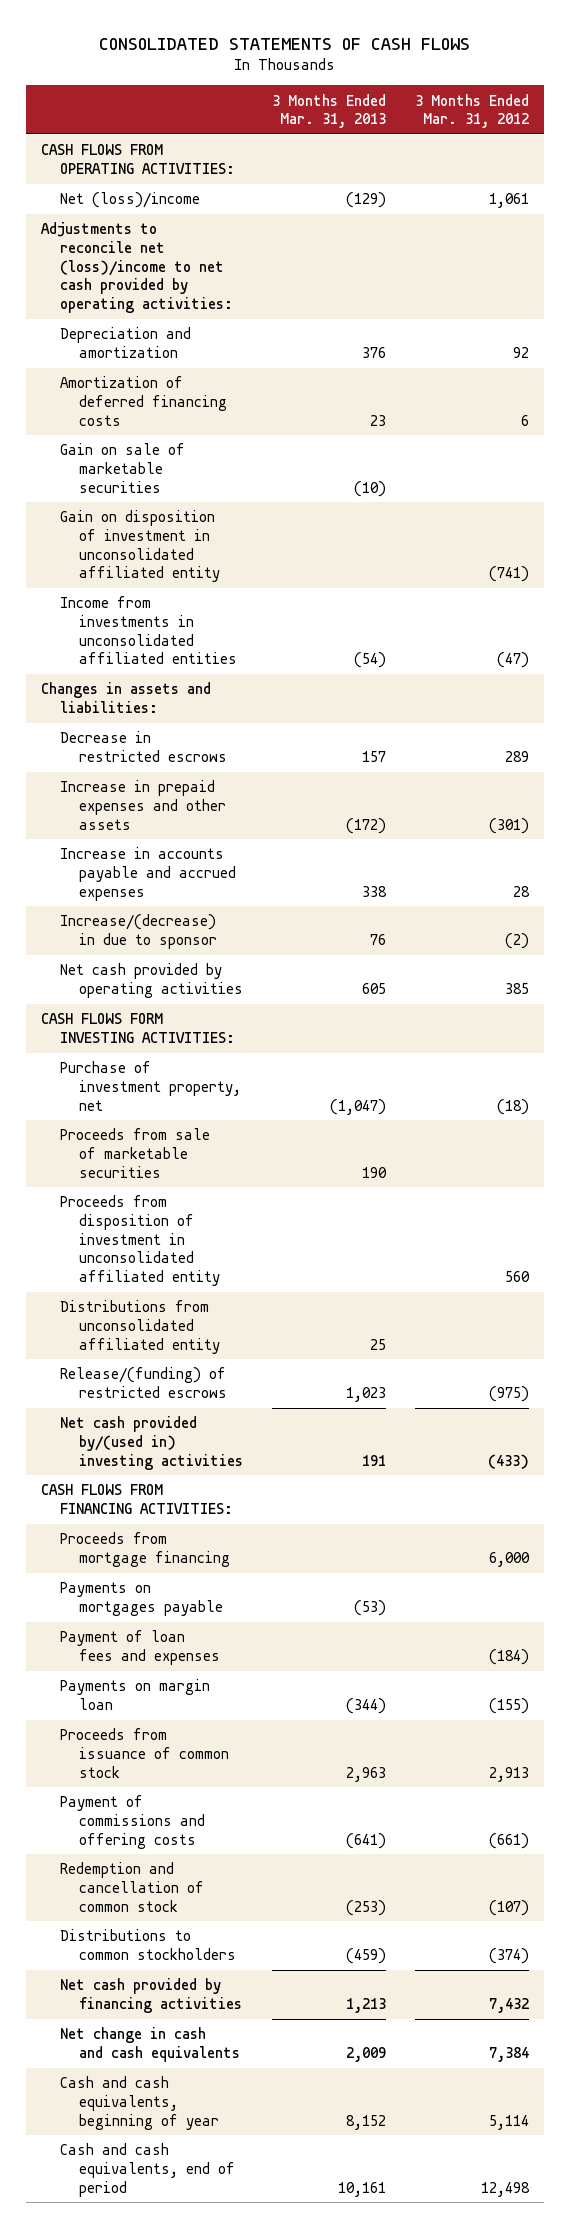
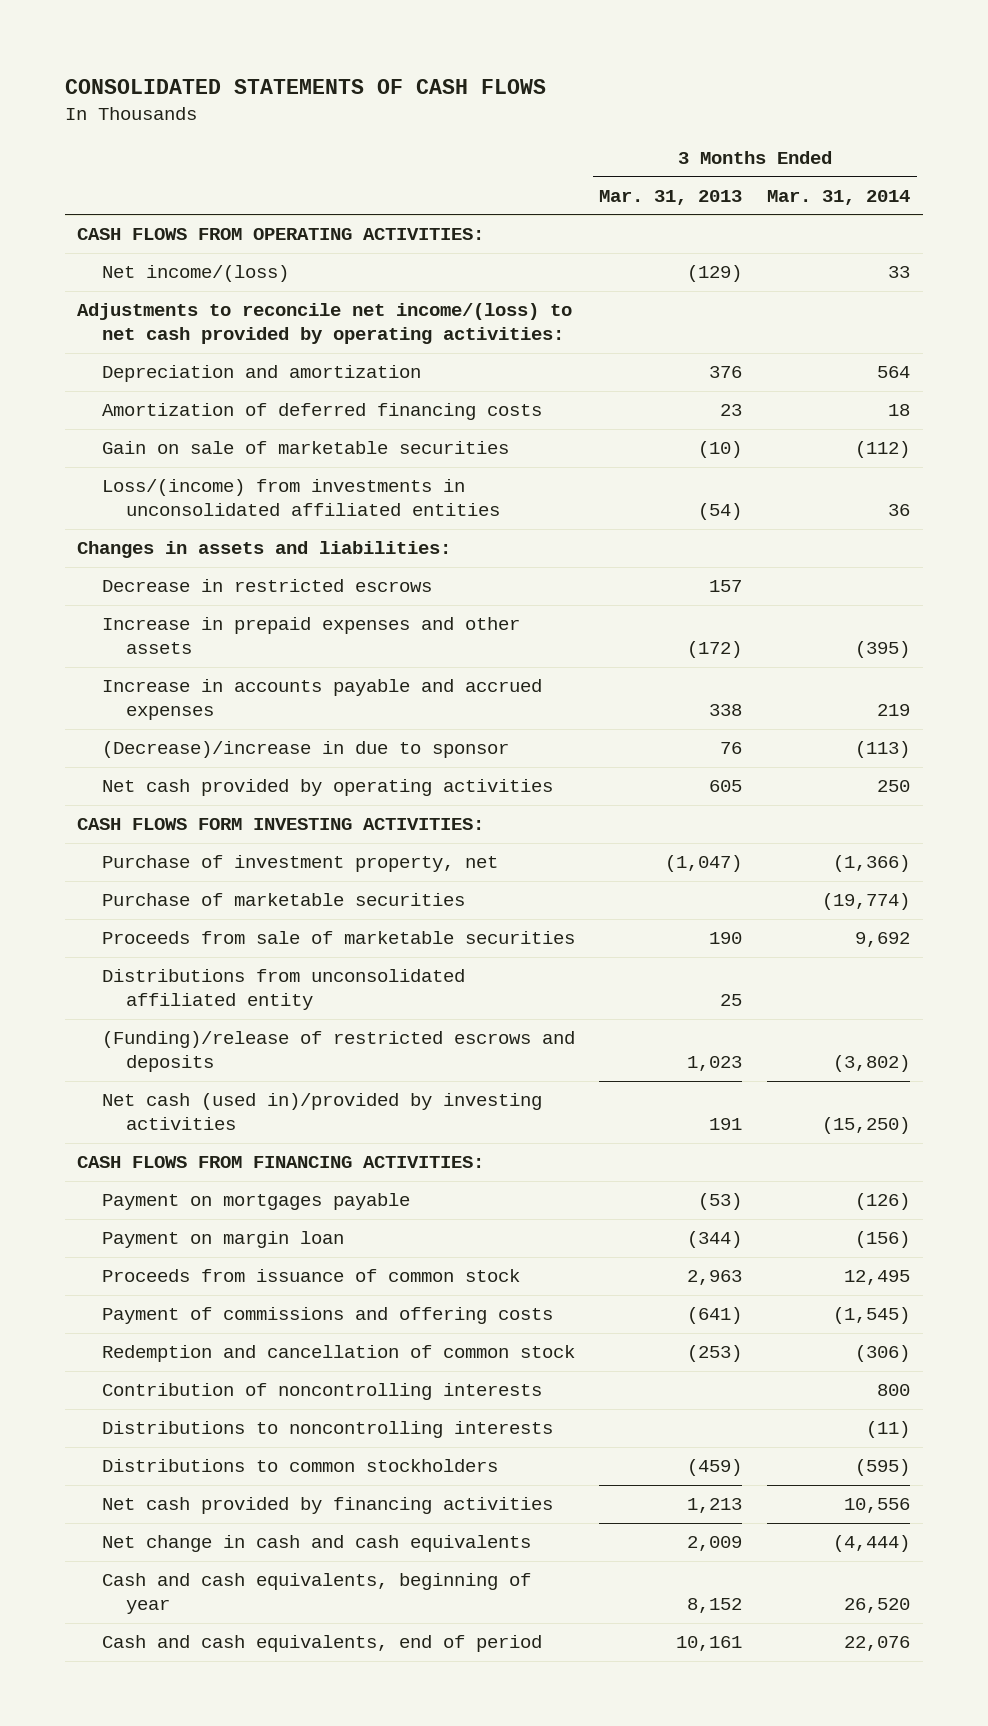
- | 3 Months Ended Mar. 31, 2013 | 3 Months Ended Mar. 31, 2012
+ | 3 Months Ended Mar. 31, 2013 | 3 Months Ended Mar. 31, 2014
- Net (loss)/income | (129) | 1,061
- Adjustments to reconcile net (loss)/income to net cash provided by operating activities:
+ Net income/(loss) | (129) | 33
+ Adjustments to reconcile net income/(loss) to net cash provided by operating activities:
- Gain on disposition of investment in unconsolidated affiliated entity | | (741)
- Income from investments in unconsolidated affiliated entities | (54) | (47)
+ Loss/(income) from investments in unconsolidated affiliated entities | (54) | 36
- Increase/(decrease) in due to sponsor | 76 | (2)
+ (Decrease)/increase in due to sponsor | 76 | (113)
+ Purchase of marketable securities | | (19,774)
- Proceeds from disposition of investment in unconsolidated affiliated entity | | 560
- Release/(funding) of restricted escrows | 1,023 | (975)
- Net cash provided by/(used in) investing activities | 191 | (433)
+ (Funding)/release of restricted escrows and deposits | 1,023 | (3,802)
+ Net cash (used in)/provided by investing activities | 191 | (15,250)
- Proceeds from mortgage financing | | 6,000
- Payments on mortgages payable | (53) |
- Payment of loan fees and expenses | | (184)
- Payments on margin loan | (344) | (155)
+ Payment on mortgages payable | (53) | (126)
+ Payment on margin loan | (344) | (156)
+ Contribution of noncontrolling interests | | 800
+ Distributions to noncontrolling interests | | (11)

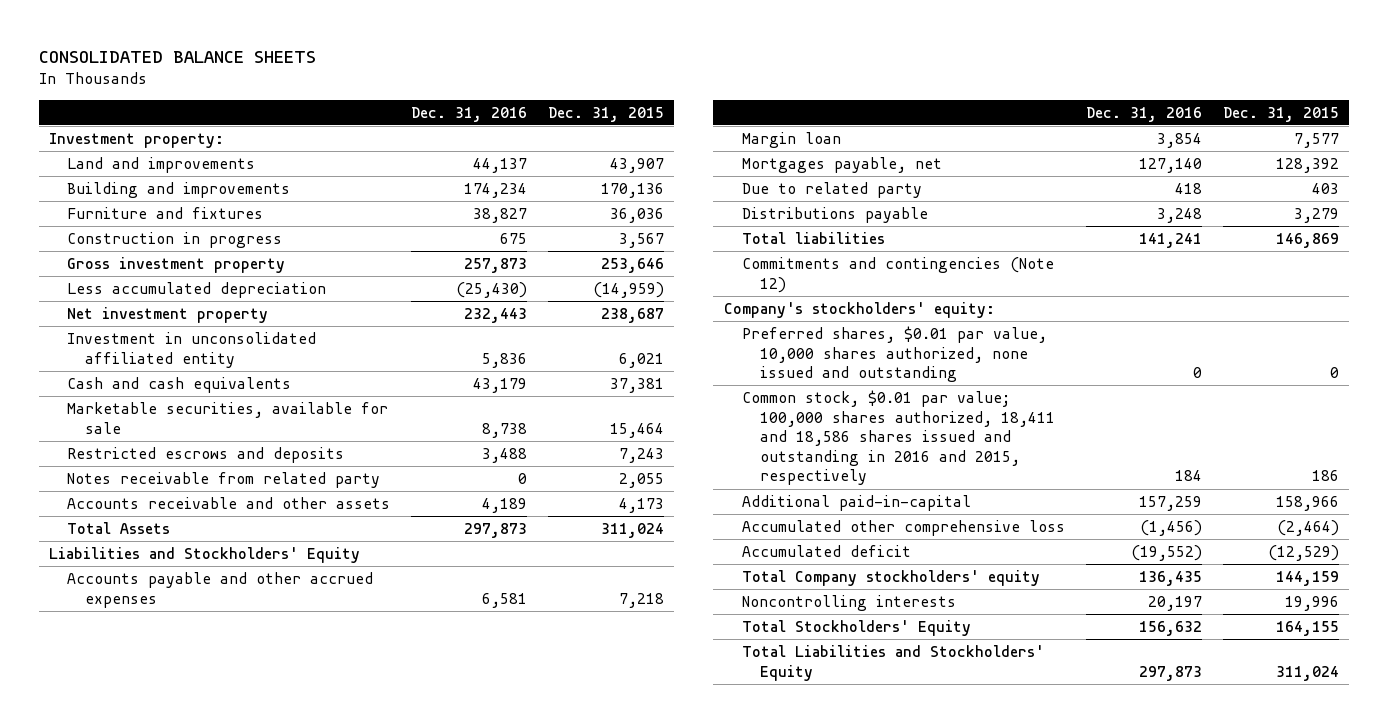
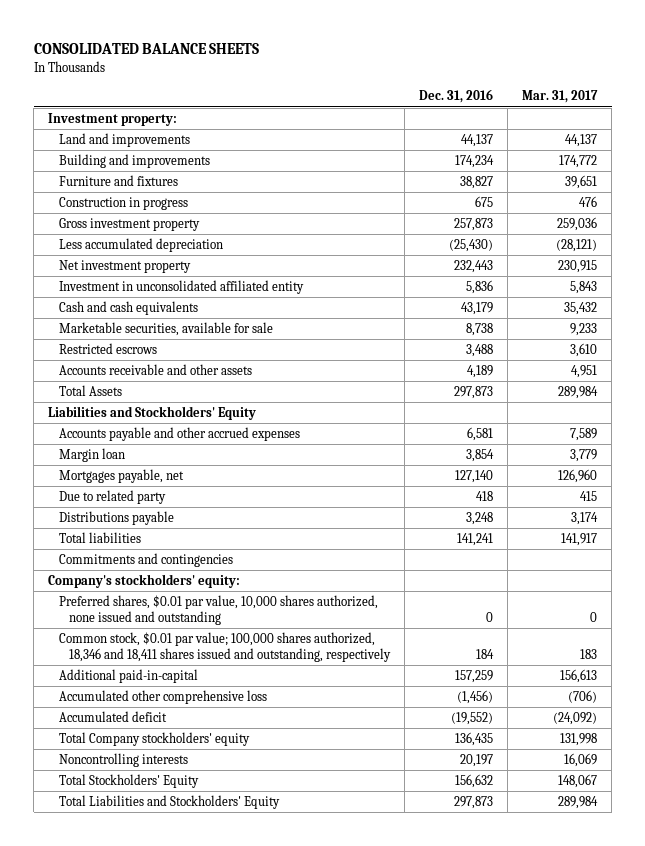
- | Dec. 31, 2016 | Dec. 31, 2015
+ | Dec. 31, 2016 | Mar. 31, 2017
- Restricted escrows and deposits | 3,488 | 7,243
- Notes receivable from related party | 0 | 2,055
+ Restricted escrows | 3,488 | 3,610
- Commitments and contingencies (Note 12)
+ Commitments and contingencies
- Common stock, $0.01 par value; 100,000 shares authorized, 18,411 and 18,586 shares issued and outstanding in 2016 and 2015, respectively | 184 | 186
+ Common stock, $0.01 par value; 100,000 shares authorized, 18,346 and 18,411 shares issued and outstanding, respectively | 184 | 183

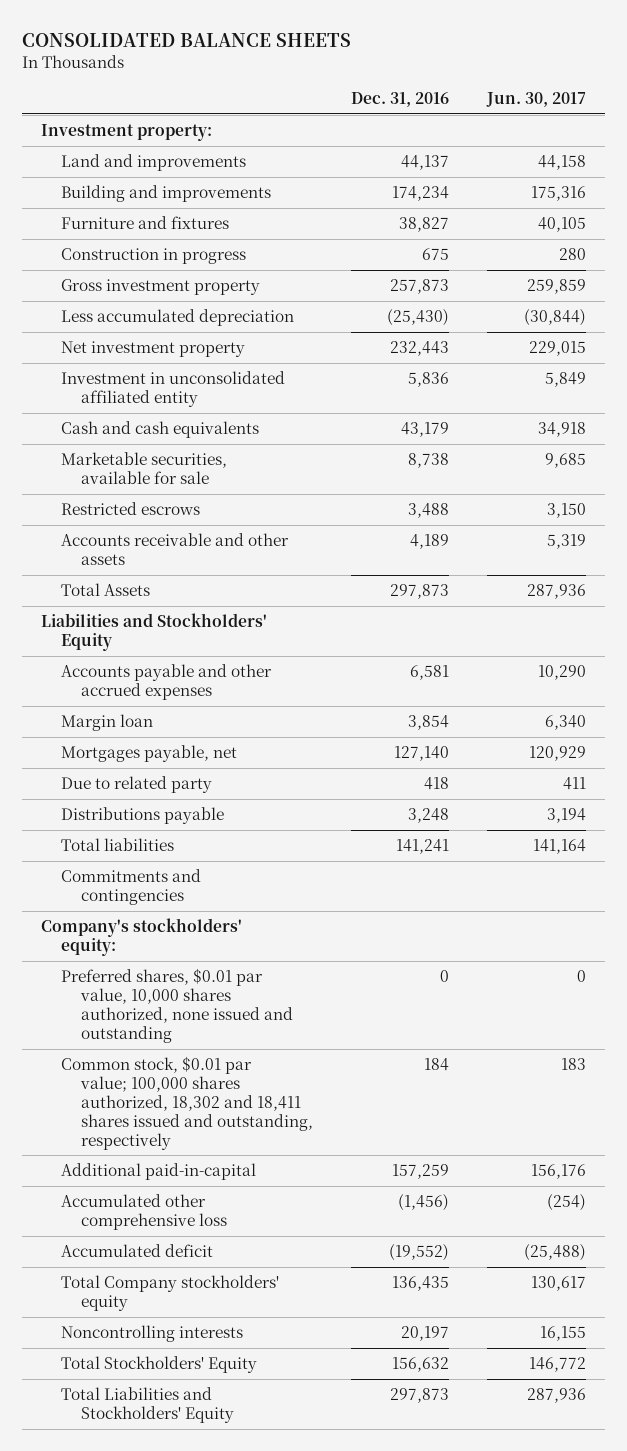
- | Dec. 31, 2016 | Mar. 31, 2017
+ | Dec. 31, 2016 | Jun. 30, 2017
- Common stock, $0.01 par value; 100,000 shares authorized, 18,346 and 18,411 shares issued and outstanding, respectively | 184 | 183
+ Common stock, $0.01 par value; 100,000 shares authorized, 18,302 and 18,411 shares issued and outstanding, respectively | 184 | 183

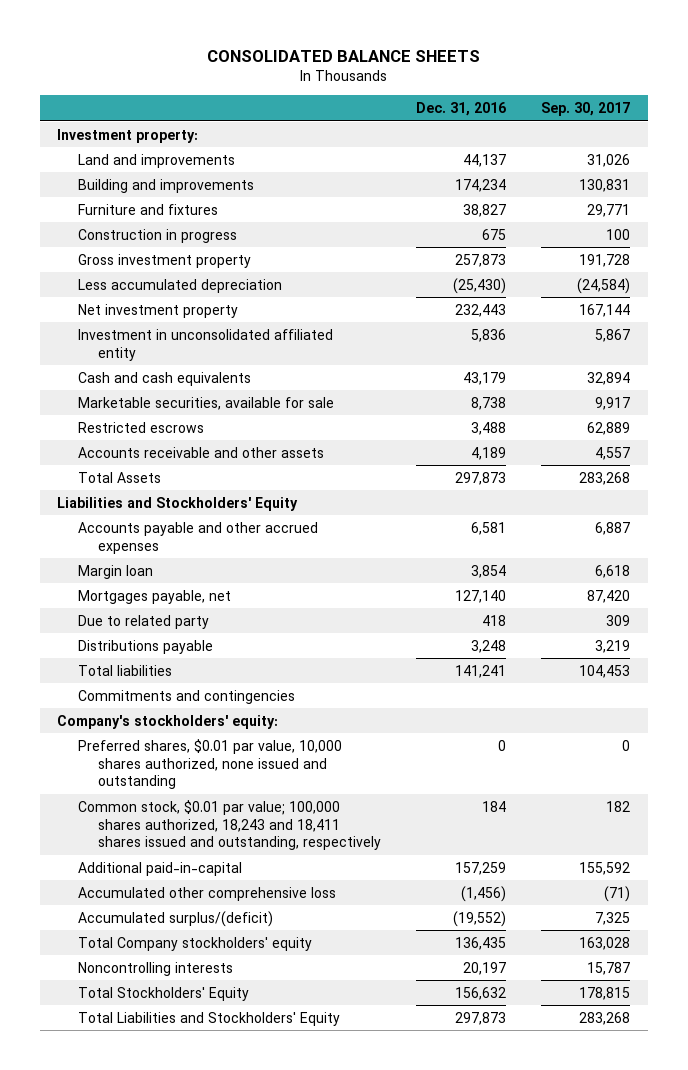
- | Dec. 31, 2016 | Jun. 30, 2017
+ | Dec. 31, 2016 | Sep. 30, 2017
- Common stock, $0.01 par value; 100,000 shares authorized, 18,302 and 18,411 shares issued and outstanding, respectively | 184 | 183
+ Common stock, $0.01 par value; 100,000 shares authorized, 18,243 and 18,411 shares issued and outstanding, respectively | 184 | 182
- Accumulated deficit | (19,552) | (25,488)
+ Accumulated surplus/(deficit) | (19,552) | 7,325

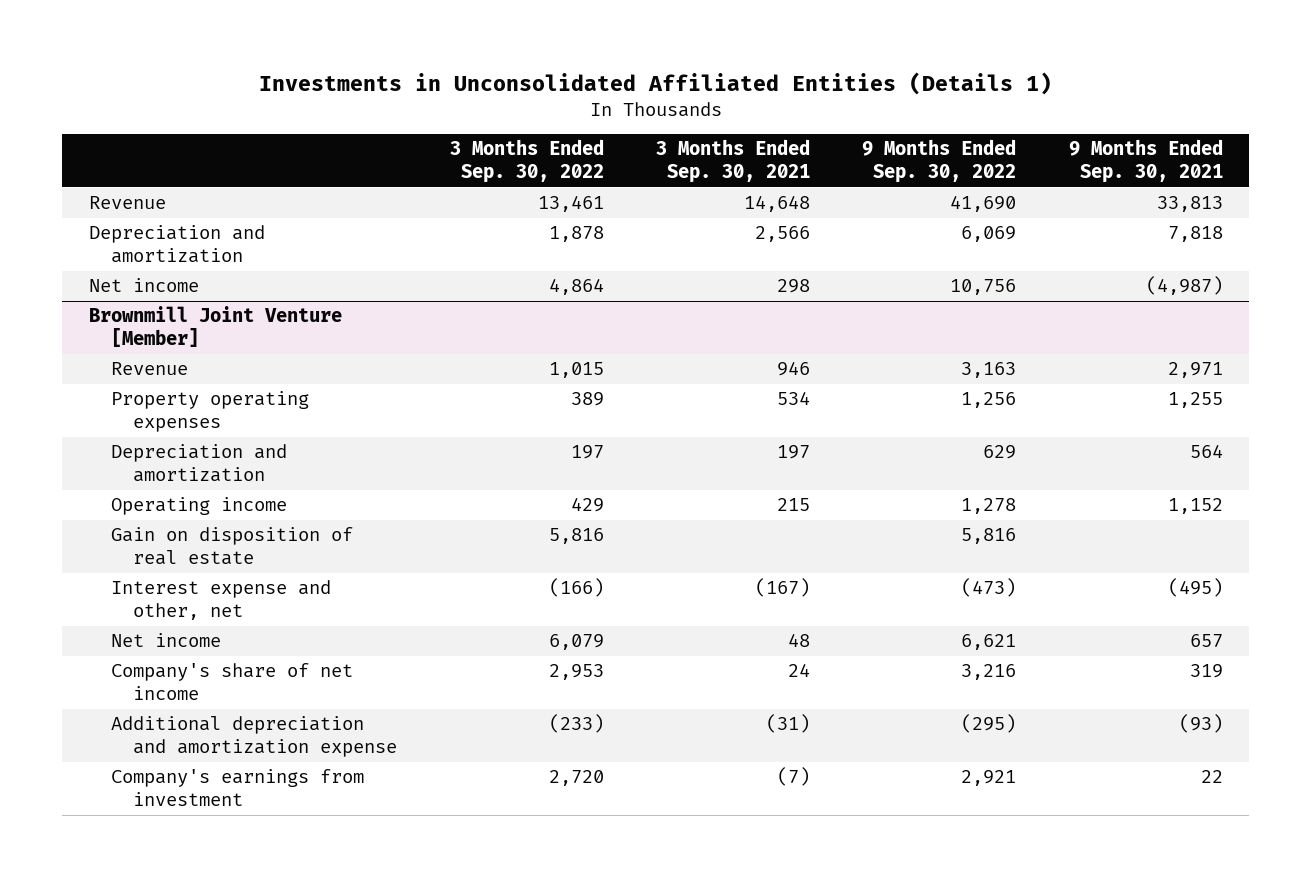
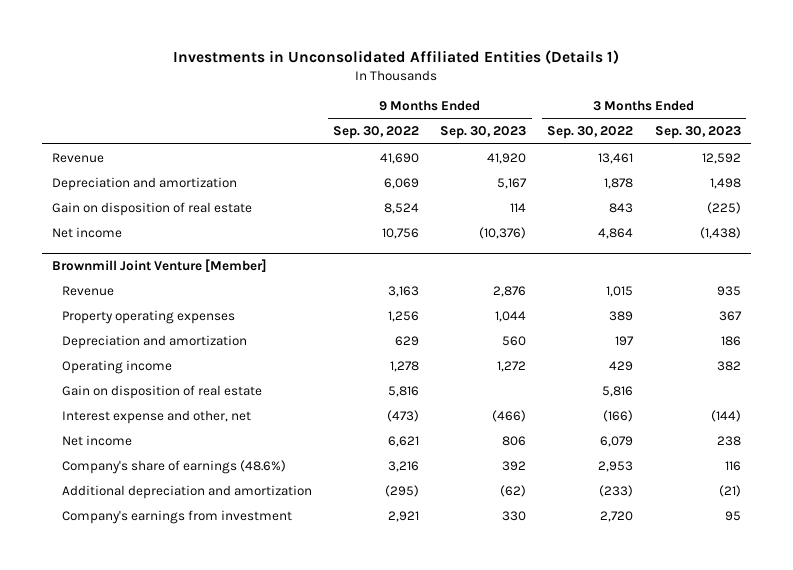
- | 3 Months Ended Sep. 30, 2022 | 3 Months Ended Sep. 30, 2021 | 9 Months Ended Sep. 30, 2022 | 9 Months Ended Sep. 30, 2021
+ | 9 Months Ended Sep. 30, 2022 | 9 Months Ended Sep. 30, 2023 | 3 Months Ended Sep. 30, 2022 | 3 Months Ended Sep. 30, 2023
+ Gain on disposition of real estate | 8,524 | 114 | 843 | (225)
@ Brownmill Joint Venture [Member]
- Company's share of net income | 2,953 | 24 | 3,216 | 319
- Additional depreciation and amortization expense | (233) | (31) | (295) | (93)
+ Company's share of earnings (48.6%) | 3,216 | 392 | 2,953 | 116
+ Additional depreciation and amortization | (295) | (62) | (233) | (21)

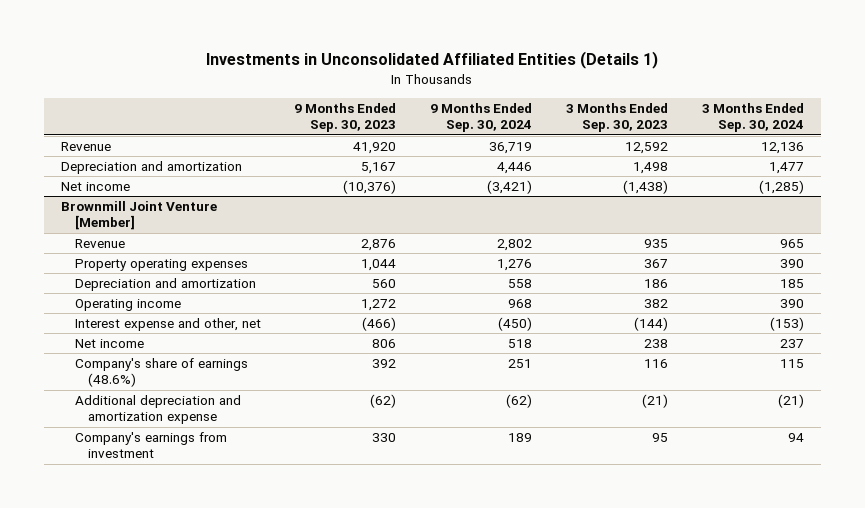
- | 9 Months Ended Sep. 30, 2022 | 9 Months Ended Sep. 30, 2023 | 3 Months Ended Sep. 30, 2022 | 3 Months Ended Sep. 30, 2023
+ | 9 Months Ended Sep. 30, 2023 | 9 Months Ended Sep. 30, 2024 | 3 Months Ended Sep. 30, 2023 | 3 Months Ended Sep. 30, 2024
- Gain on disposition of real estate | 8,524 | 114 | 843 | (225)
@ Brownmill Joint Venture [Member]
- Gain on disposition of real estate | 5,816 | | 5,816 |
- Additional depreciation and amortization | (295) | (62) | (233) | (21)
+ Additional depreciation and amortization expense | (62) | (62) | (21) | (21)

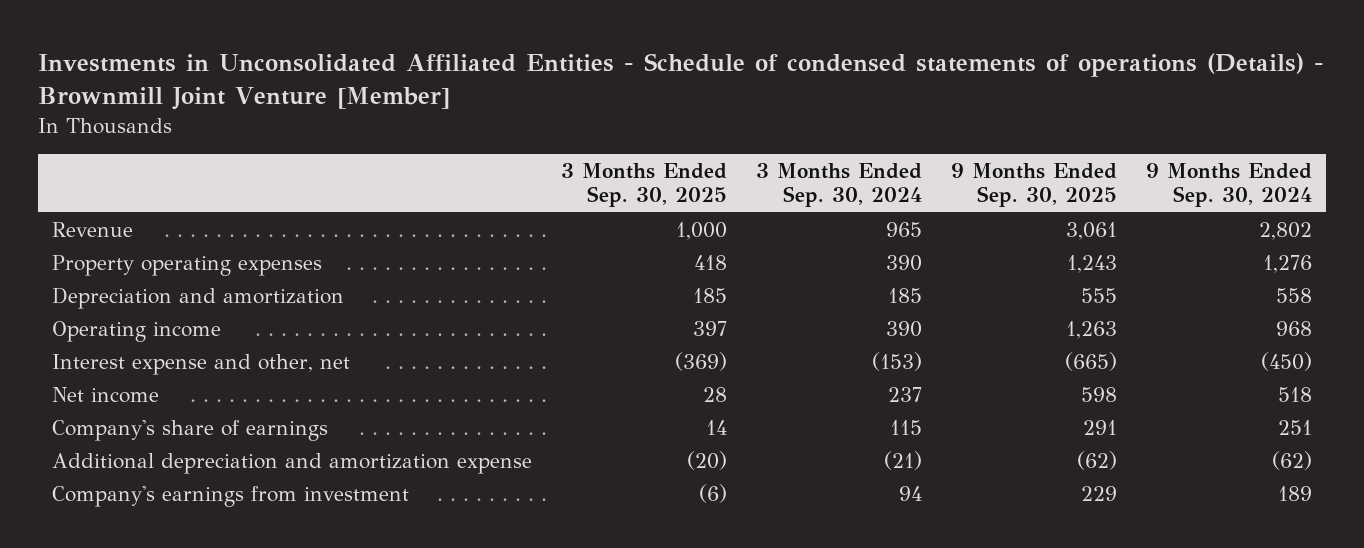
- Investments in Unconsolidated Affiliated Entities (Details 1)
+ Investments in Unconsolidated Affiliated Entities - Schedule of condensed statements of operations (Details) - Brownmill Joint Venture [Member]
- | 9 Months Ended Sep. 30, 2023 | 9 Months Ended Sep. 30, 2024 | 3 Months Ended Sep. 30, 2023 | 3 Months Ended Sep. 30, 2024
+ | 3 Months Ended Sep. 30, 2025 | 3 Months Ended Sep. 30, 2024 | 9 Months Ended Sep. 30, 2025 | 9 Months Ended Sep. 30, 2024
- Revenue | 41,920 | 36,719 | 12,592 | 12,136
- Depreciation and amortization | 5,167 | 4,446 | 1,498 | 1,477
- Net income | (10,376) | (3,421) | (1,438) | (1,285)
- Brownmill Joint Venture [Member]
- Company's share of earnings (48.6%) | 392 | 251 | 116 | 115
+ Company's share of earnings | 14 | 115 | 291 | 251

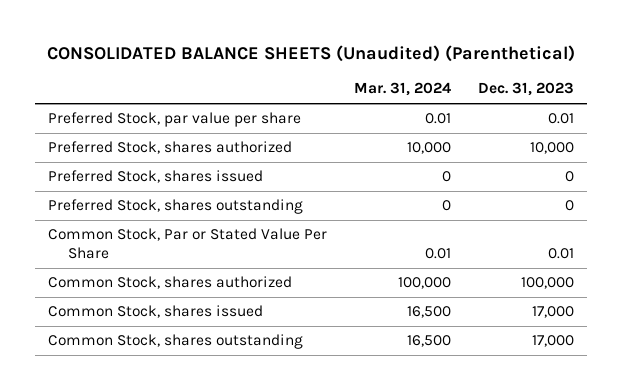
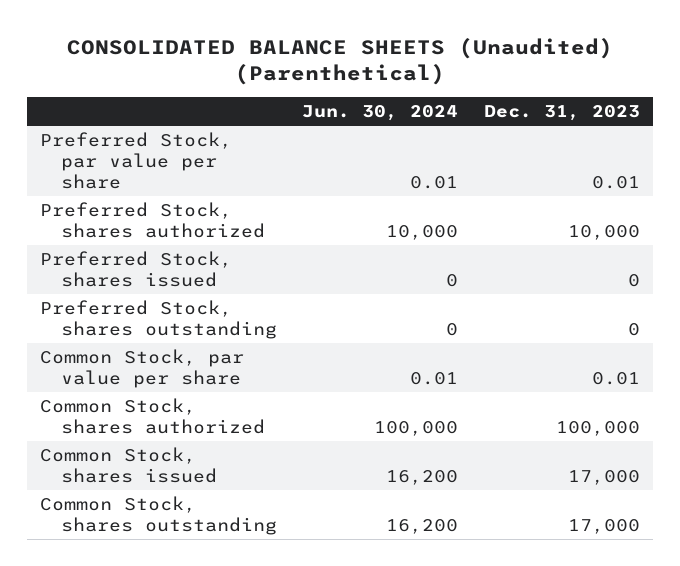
- | Mar. 31, 2024 | Dec. 31, 2023
+ | Jun. 30, 2024 | Dec. 31, 2023
- Common Stock, Par or Stated Value Per Share | 0.01 | 0.01
+ Common Stock, par value per share | 0.01 | 0.01

